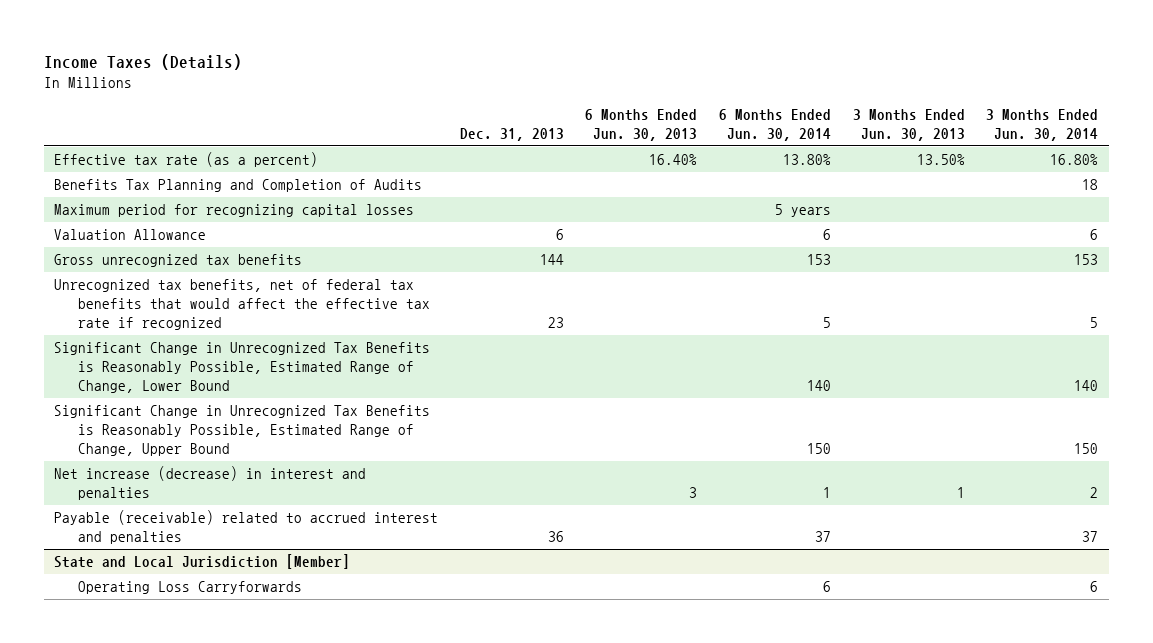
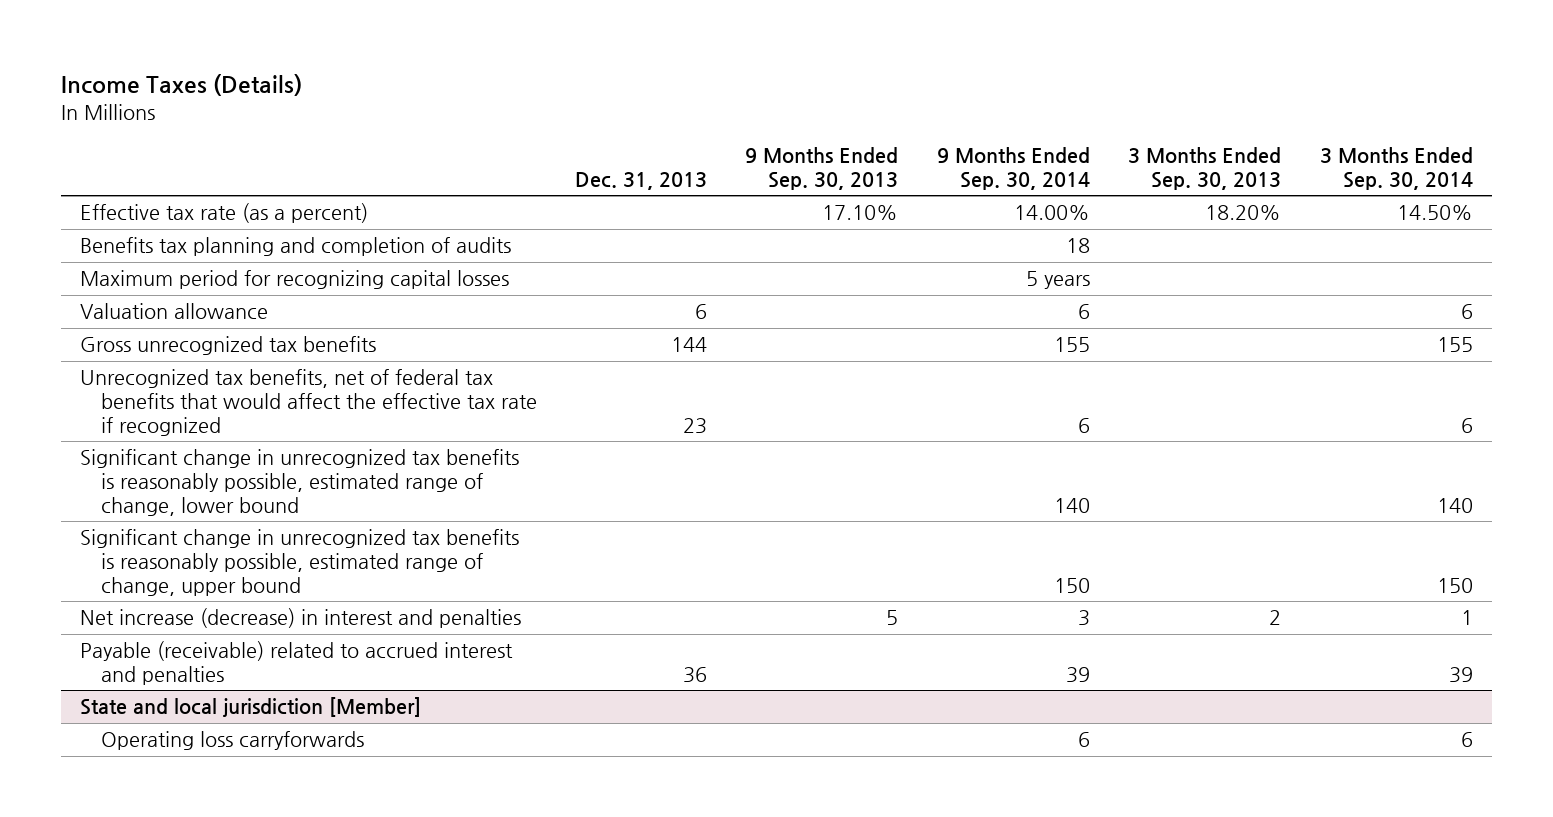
- | Dec. 31, 2013 | 6 Months Ended Jun. 30, 2013 | 6 Months Ended Jun. 30, 2014 | 3 Months Ended Jun. 30, 2013 | 3 Months Ended Jun. 30, 2014
+ | Dec. 31, 2013 | 9 Months Ended Sep. 30, 2013 | 9 Months Ended Sep. 30, 2014 | 3 Months Ended Sep. 30, 2013 | 3 Months Ended Sep. 30, 2014
- Benefits Tax Planning and Completion of Audits | | | | | 18
+ Benefits tax planning and completion of audits | | | 18 | |
- Valuation Allowance | 6 | | 6 | | 6
+ Valuation allowance | 6 | | 6 | | 6
- Significant Change in Unrecognized Tax Benefits is Reasonably Possible, Estimated Range of Change, Lower Bound | | | 140 | | 140
- Significant Change in Unrecognized Tax Benefits is Reasonably Possible, Estimated Range of Change, Upper Bound | | | 150 | | 150
+ Significant change in unrecognized tax benefits is reasonably possible, estimated range of change, lower bound | | | 140 | | 140
+ Significant change in unrecognized tax benefits is reasonably possible, estimated range of change, upper bound | | | 150 | | 150
- State and Local Jurisdiction [Member]
- Operating Loss Carryforwards | | | 6 | | 6
+ State and local jurisdiction [Member]
+ Operating loss carryforwards | | | 6 | | 6

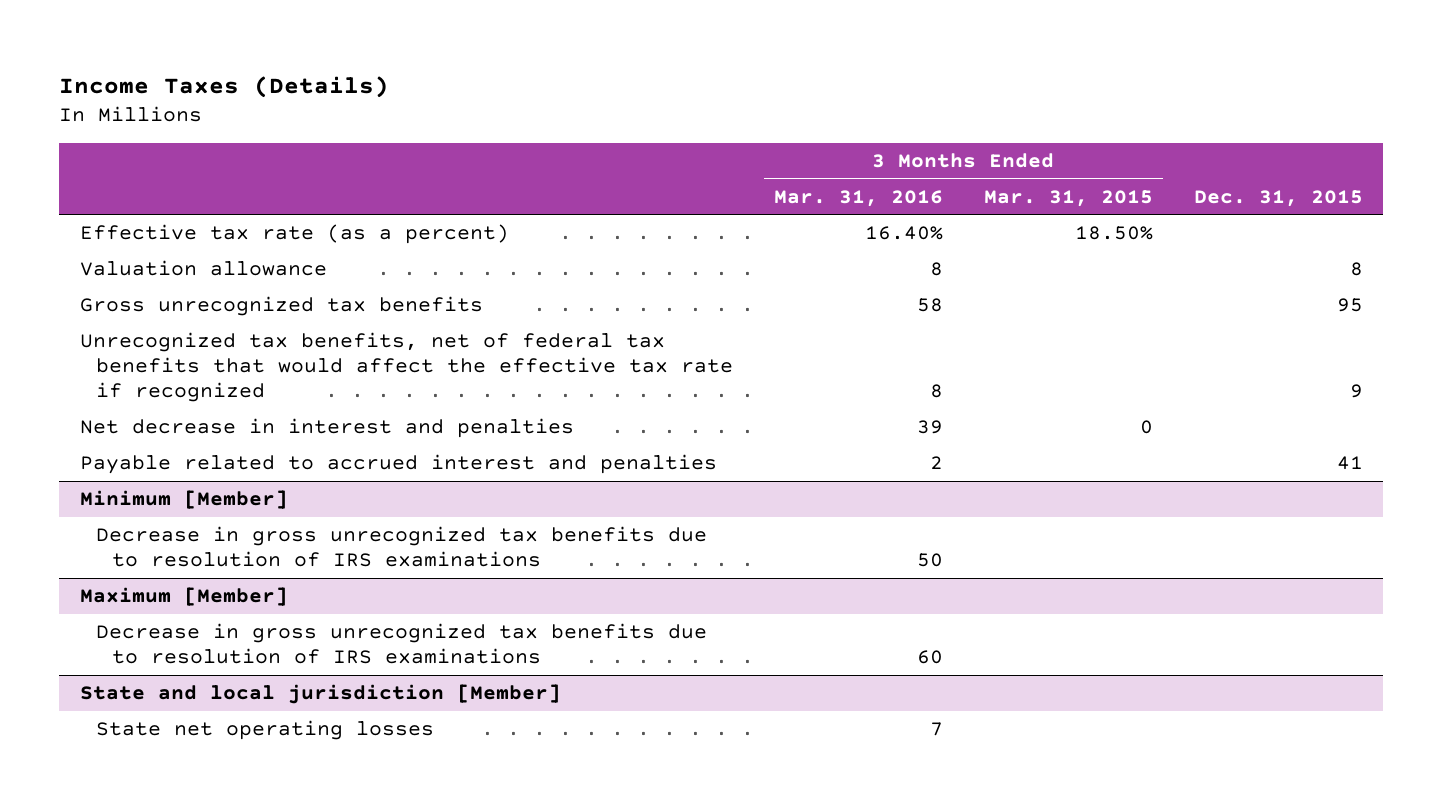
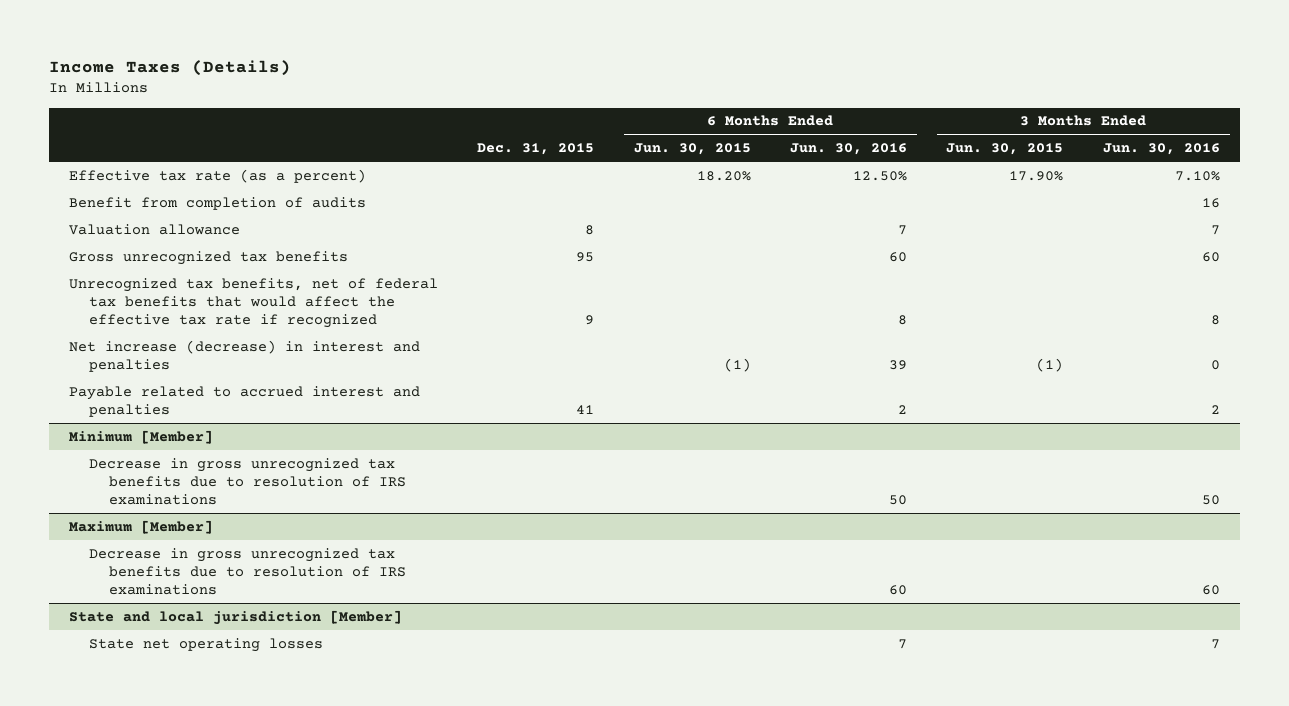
- | 3 Months Ended Mar. 31, 2016 | 3 Months Ended Mar. 31, 2015 | Dec. 31, 2015
+ | Dec. 31, 2015 | 6 Months Ended Jun. 30, 2015 | 6 Months Ended Jun. 30, 2016 | 3 Months Ended Jun. 30, 2015 | 3 Months Ended Jun. 30, 2016
+ Benefit from completion of audits | | | | | 16
- Net decrease in interest and penalties | 39 | 0 |
+ Net increase (decrease) in interest and penalties | | (1) | 39 | (1) | 0

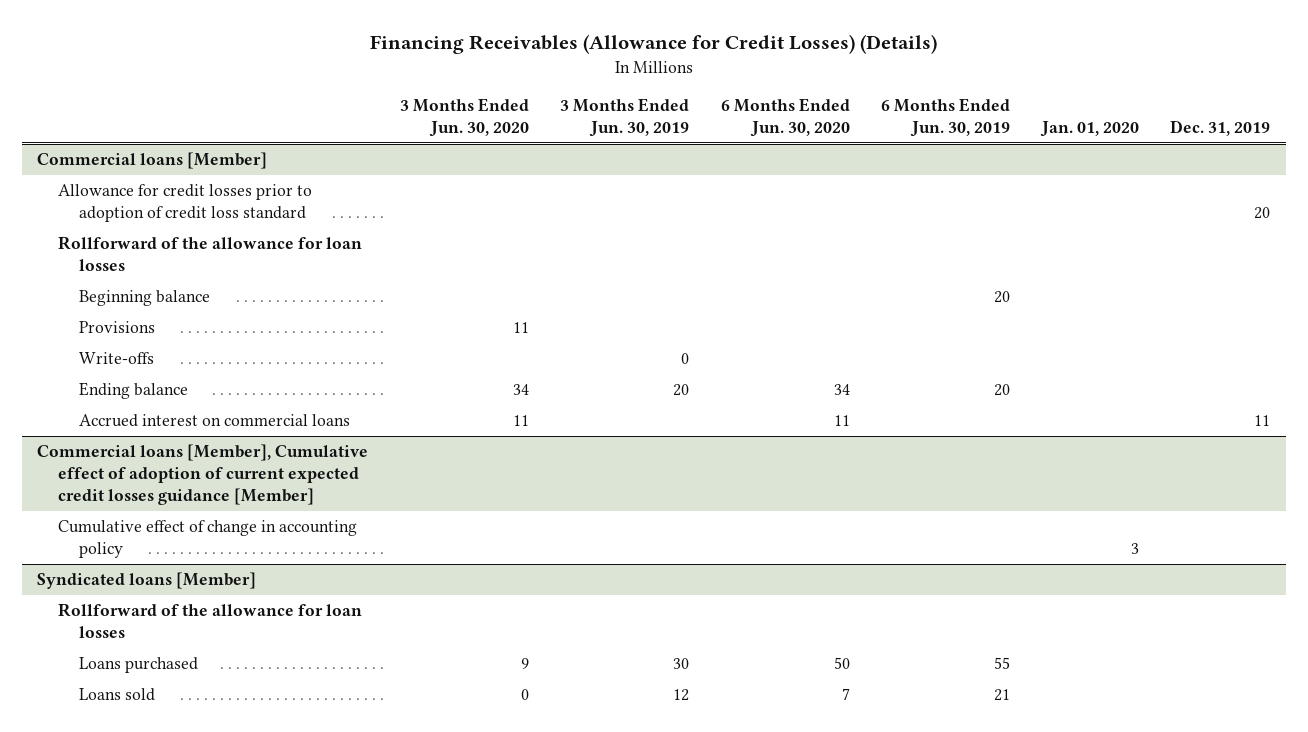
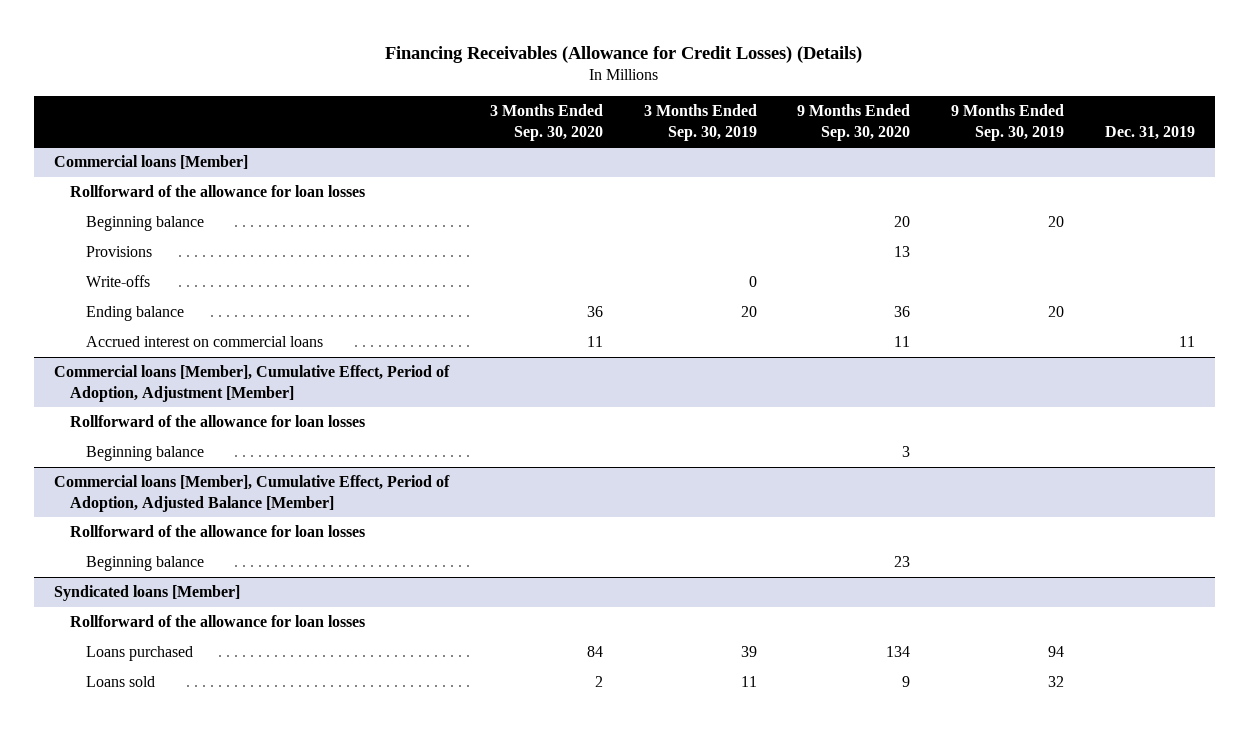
- | 3 Months Ended Jun. 30, 2020 | 3 Months Ended Jun. 30, 2019 | 6 Months Ended Jun. 30, 2020 | 6 Months Ended Jun. 30, 2019 | Jan. 01, 2020 | Dec. 31, 2019
+ | 3 Months Ended Sep. 30, 2020 | 3 Months Ended Sep. 30, 2019 | 9 Months Ended Sep. 30, 2020 | 9 Months Ended Sep. 30, 2019 | Dec. 31, 2019
@ Commercial loans [Member]
- Allowance for credit losses prior to adoption of credit loss standard | | | | | | 20
- Commercial loans [Member], Cumulative effect of adoption of current expected credit losses guidance [Member]
- Cumulative effect of change in accounting policy | | | | | 3 |
+ Commercial loans [Member], Cumulative Effect, Period of Adoption, Adjustment [Member]
+ Rollforward of the allowance for loan losses
+ Beginning balance | | | 3 | |
+ Commercial loans [Member], Cumulative Effect, Period of Adoption, Adjusted Balance [Member]
+ Rollforward of the allowance for loan losses
+ Beginning balance | | | 23 | |

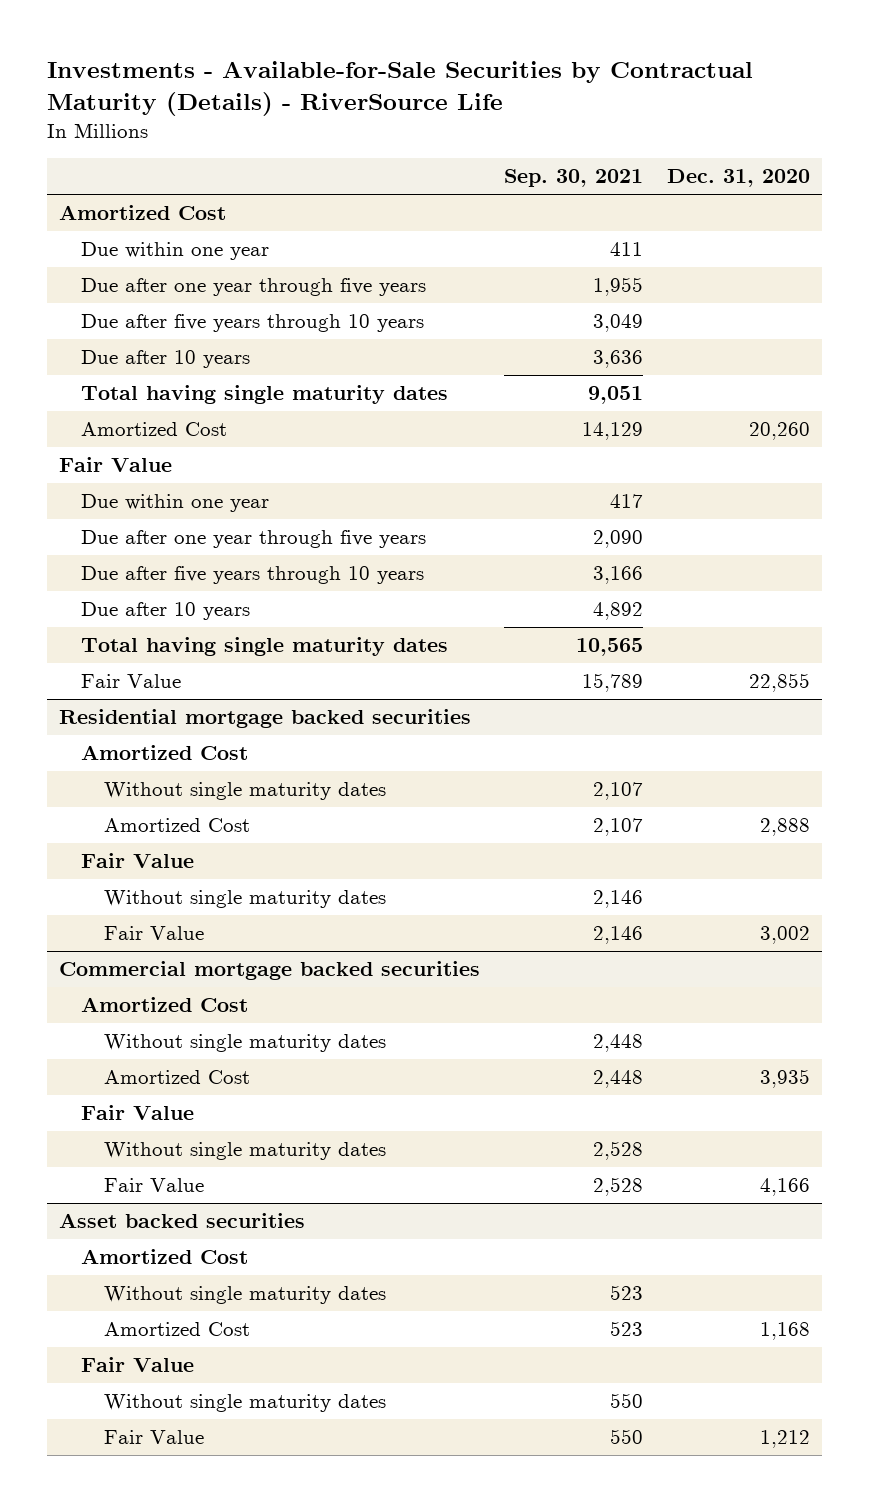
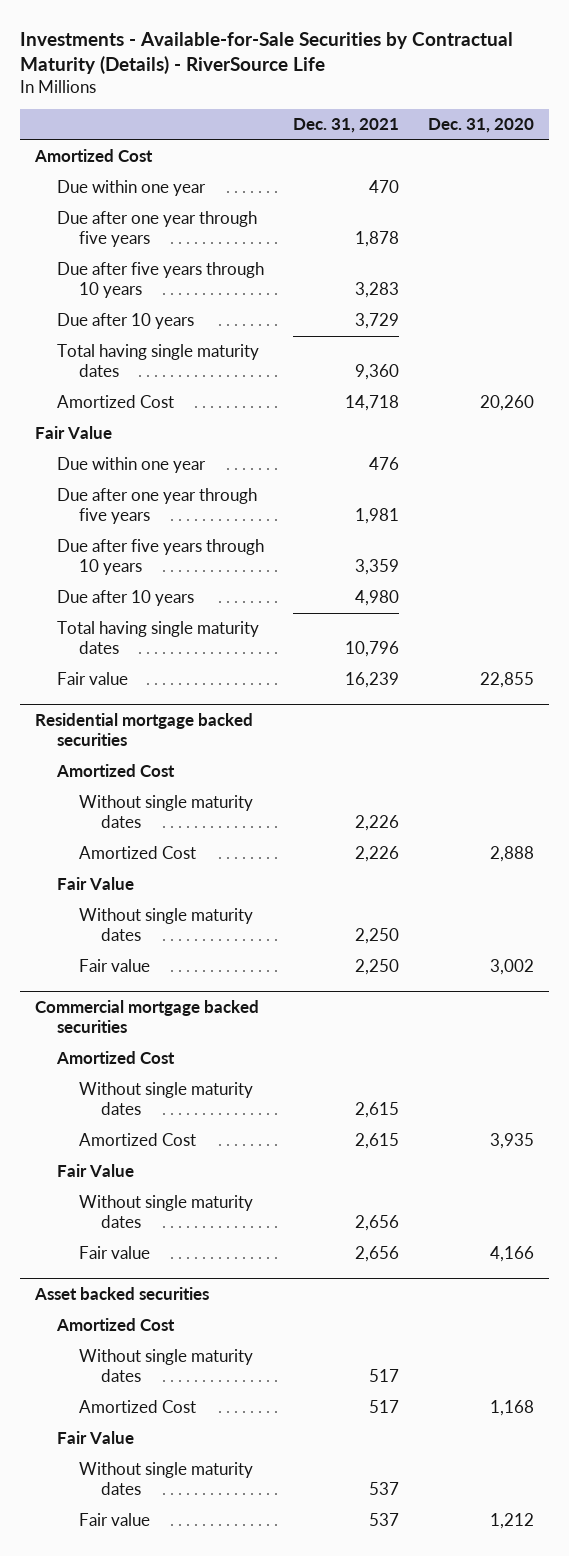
- | Sep. 30, 2021 | Dec. 31, 2020
+ | Dec. 31, 2021 | Dec. 31, 2020
- Fair Value | 15,789 | 22,855
+ Fair value | 16,239 | 22,855
@ Residential mortgage backed securities
- Fair Value | 2,146 | 3,002
+ Fair value | 2,250 | 3,002
@ Commercial mortgage backed securities
- Fair Value | 2,528 | 4,166
+ Fair value | 2,656 | 4,166
@ Asset backed securities
- Fair Value | 550 | 1,212
+ Fair value | 537 | 1,212

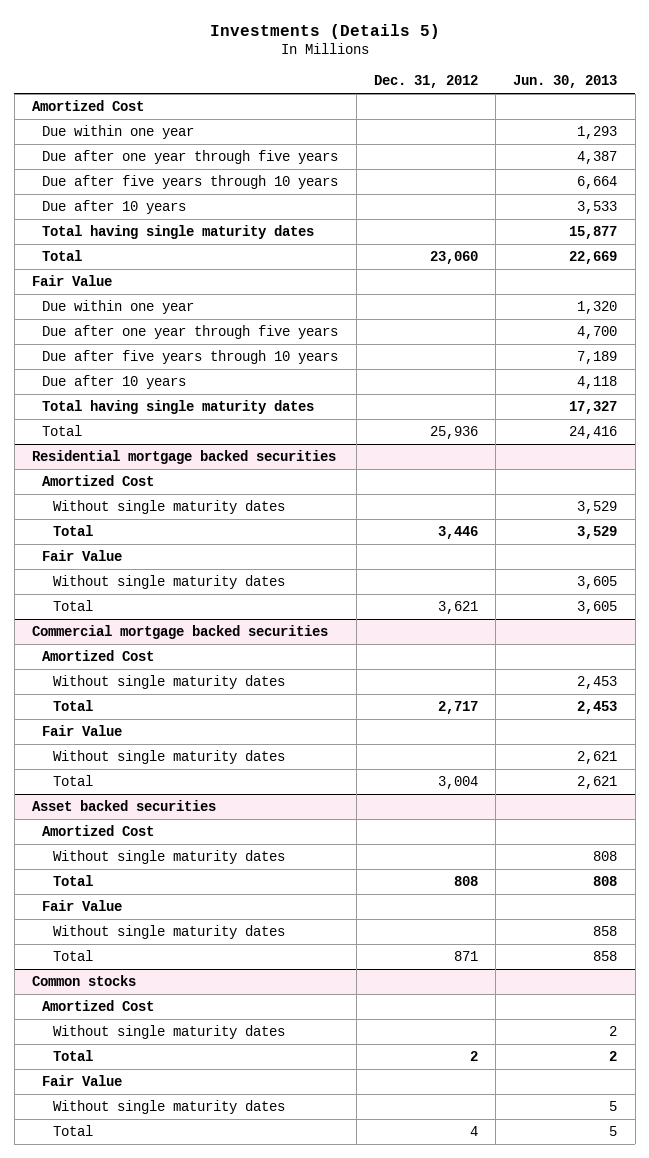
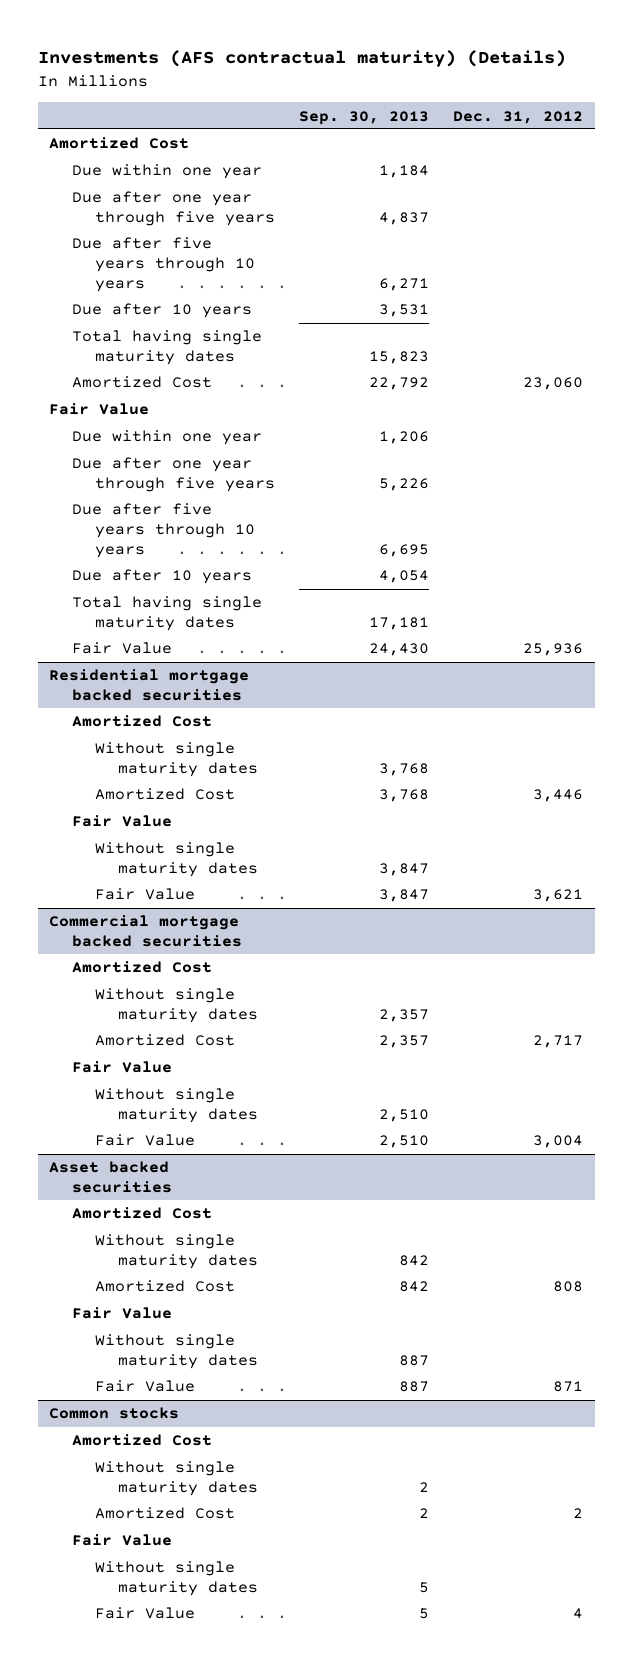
- Investments (Details 5)
+ Investments (AFS contractual maturity) (Details)
- | Dec. 31, 2012 | Jun. 30, 2013
+ | Sep. 30, 2013 | Dec. 31, 2012
- Total | 23,060 | 22,669
+ Amortized Cost | 22,792 | 23,060
- Total | 25,936 | 24,416
+ Fair Value | 24,430 | 25,936
@ Residential mortgage backed securities
- Total | 3,446 | 3,529
+ Amortized Cost | 3,768 | 3,446
- Total | 3,621 | 3,605
+ Fair Value | 3,847 | 3,621
@ Commercial mortgage backed securities
- Total | 2,717 | 2,453
+ Amortized Cost | 2,357 | 2,717
- Total | 3,004 | 2,621
+ Fair Value | 2,510 | 3,004
@ Asset backed securities
- Total | 808 | 808
+ Amortized Cost | 842 | 808
- Total | 871 | 858
+ Fair Value | 887 | 871
@ Common stocks
- Total | 2 | 2
+ Amortized Cost | 2 | 2
- Total | 4 | 5
+ Fair Value | 5 | 4

